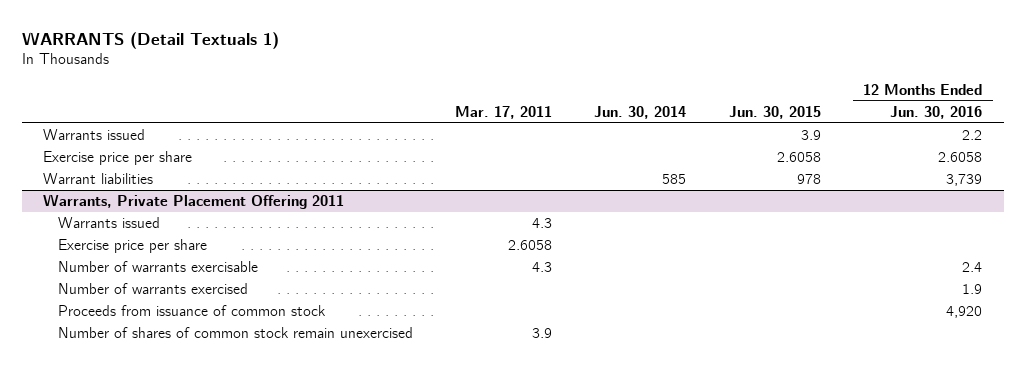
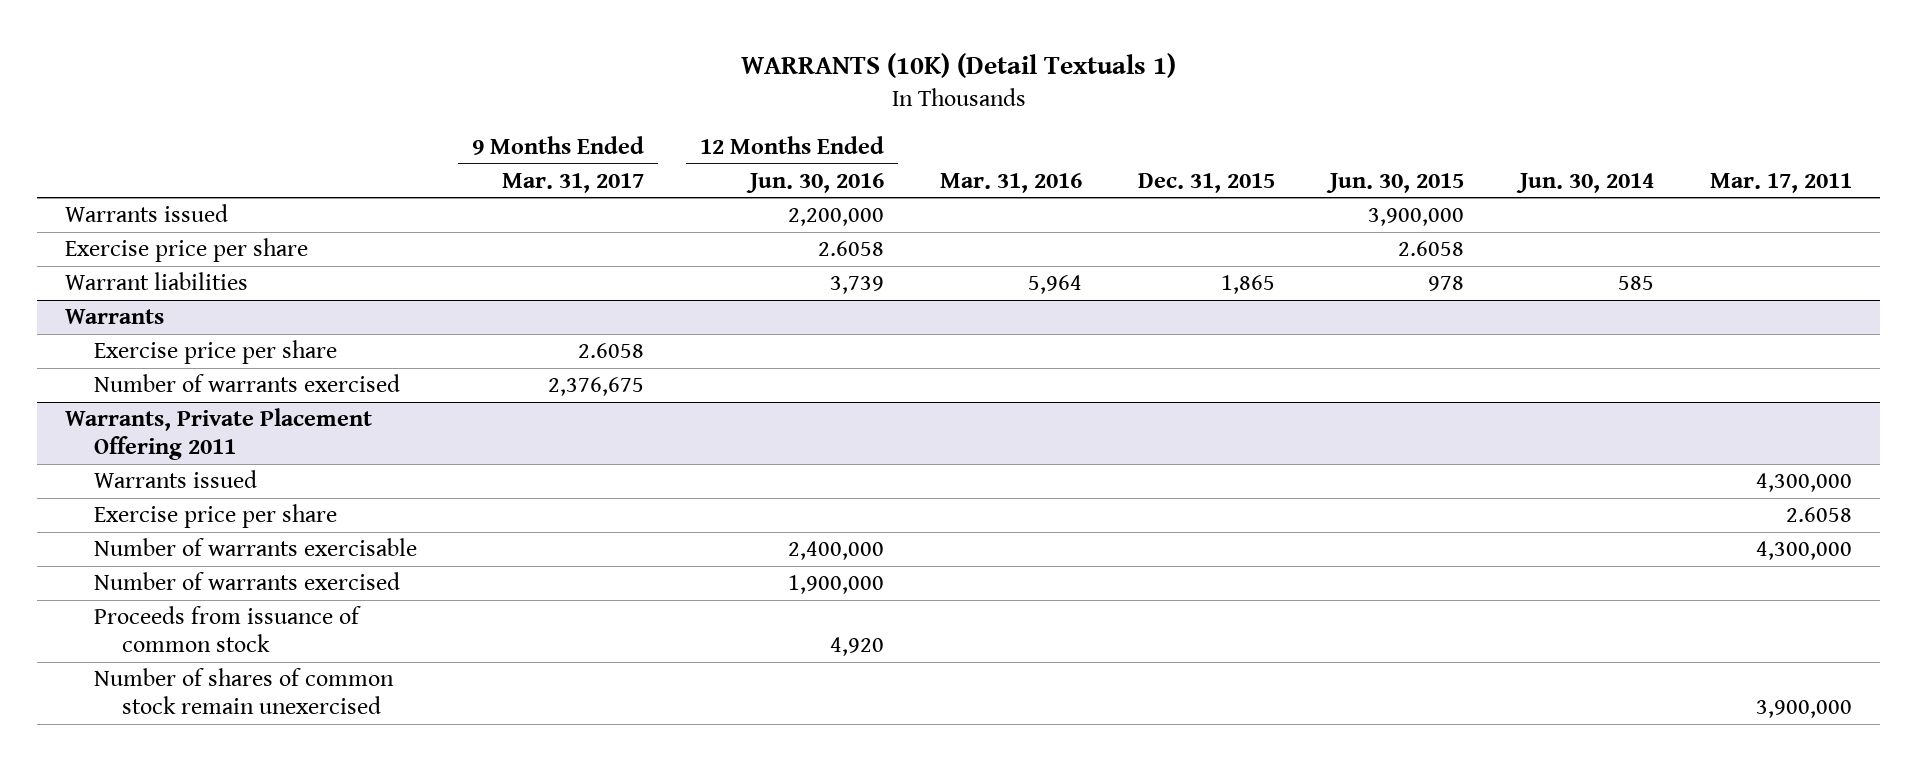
- WARRANTS (Detail Textuals 1)
+ WARRANTS (10K) (Detail Textuals 1)
- | Mar. 17, 2011 | Jun. 30, 2014 | Jun. 30, 2015 | 12 Months Ended Jun. 30, 2016
+ | 9 Months Ended Mar. 31, 2017 | 12 Months Ended Jun. 30, 2016 | Mar. 31, 2016 | Dec. 31, 2015 | Jun. 30, 2015 | Jun. 30, 2014 | Mar. 17, 2011
- Warrants issued | | | 3.9 | 2.2
+ Warrants issued | | 2,200,000 | | | 3,900,000 | |
+ Warrants
+ Exercise price per share | 2.6058 | | | | | |
+ Number of warrants exercised | 2,376,675 | | | | | |
@ Warrants, Private Placement Offering 2011
- Warrants issued | 4.3 | | |
+ Warrants issued | | | | | | | 4,300,000
- Number of warrants exercisable | 4.3 | | | 2.4
- Number of warrants exercised | | | | 1.9
+ Number of warrants exercisable | | 2,400,000 | | | | | 4,300,000
+ Number of warrants exercised | | 1,900,000 | | | | |
- Number of shares of common stock remain unexercised | 3.9 | | |
+ Number of shares of common stock remain unexercised | | | | | | | 3,900,000

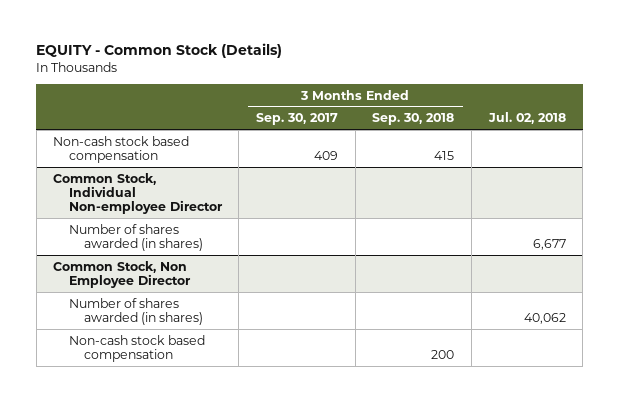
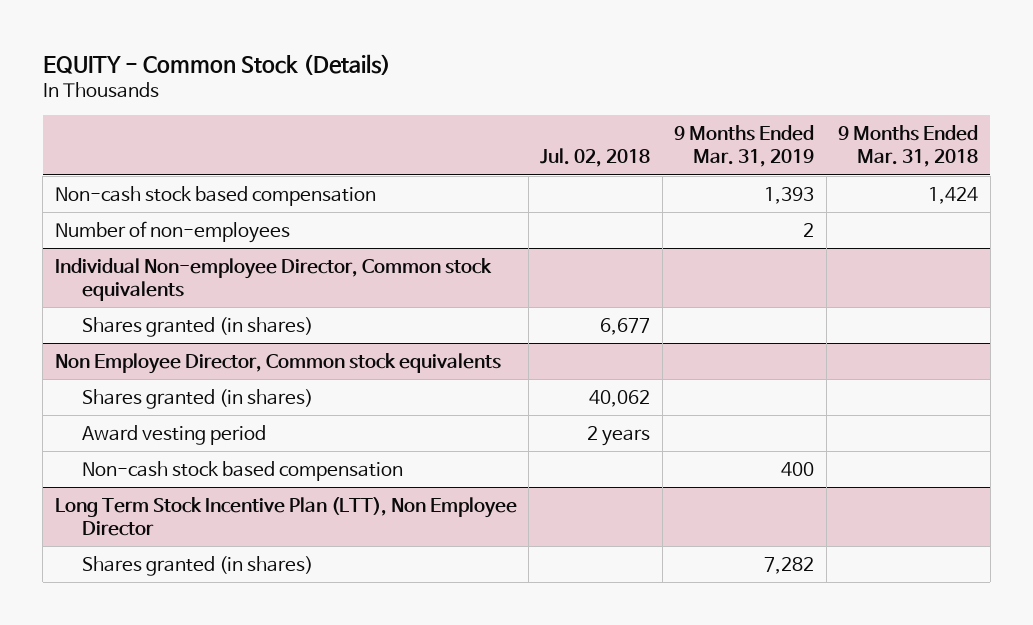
- | 3 Months Ended Sep. 30, 2017 | 3 Months Ended Sep. 30, 2018 | Jul. 02, 2018
+ | Jul. 02, 2018 | 9 Months Ended Mar. 31, 2019 | 9 Months Ended Mar. 31, 2018
- Common Stock, Individual Non-employee Director
- Number of shares awarded (in shares) | | | 6,677
- Common Stock, Non Employee Director
- Number of shares awarded (in shares) | | | 40,062
+ Number of non-employees | | 2 |
+ Individual Non-employee Director, Common stock equivalents
+ Shares granted (in shares) | 6,677 | |
+ Non Employee Director, Common stock equivalents
+ Shares granted (in shares) | 40,062 | |
+ Award vesting period | 2 years | |
+ Long Term Stock Incentive Plan (LTT), Non Employee Director
+ Shares granted (in shares) | | 7,282 |

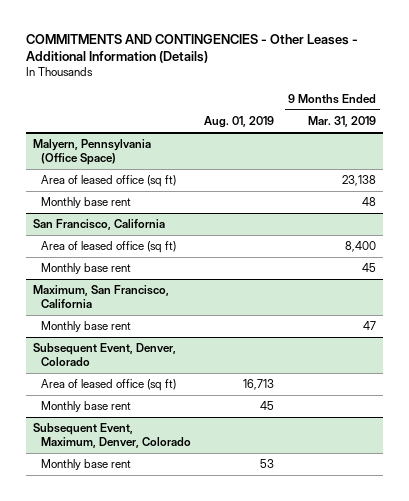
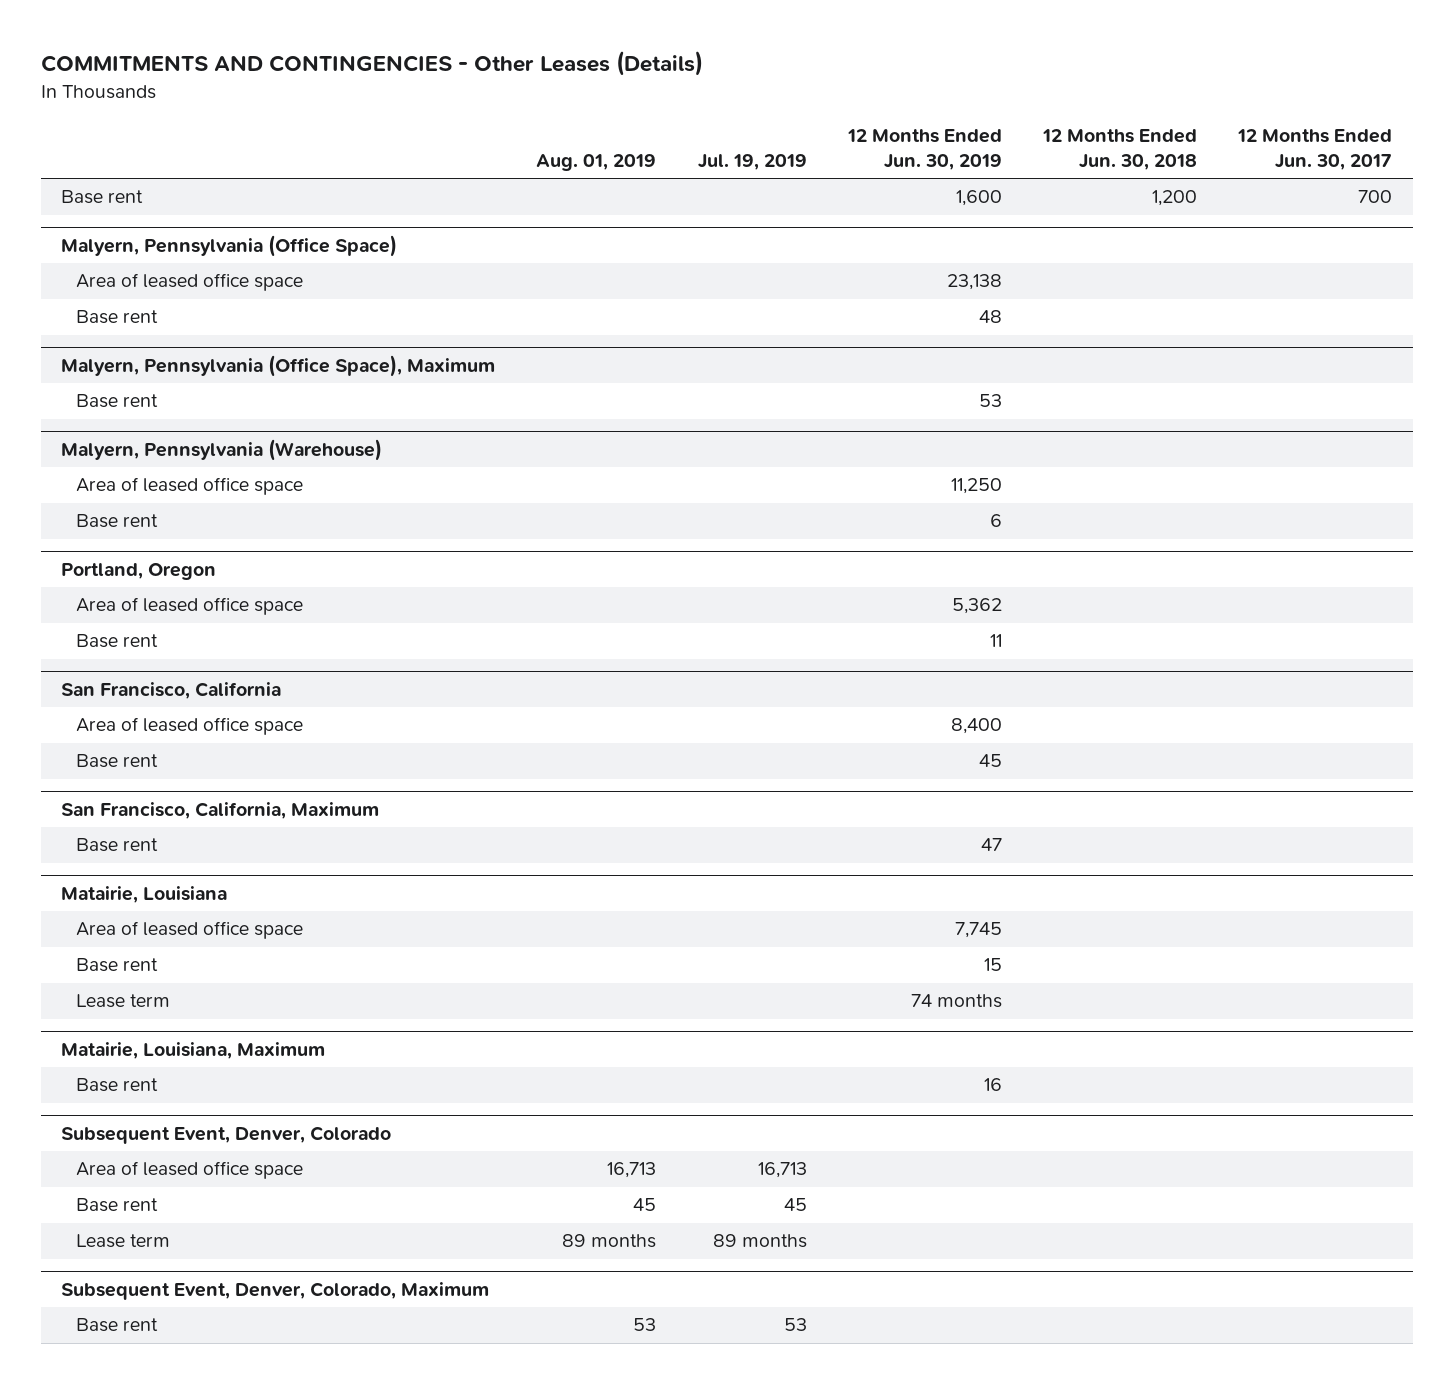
- COMMITMENTS AND CONTINGENCIES - Other Leases - Additional Information (Details)
+ COMMITMENTS AND CONTINGENCIES - Other Leases (Details)
- | Aug. 01, 2019 | 9 Months Ended Mar. 31, 2019
+ | Aug. 01, 2019 | Jul. 19, 2019 | 12 Months Ended Jun. 30, 2019 | 12 Months Ended Jun. 30, 2018 | 12 Months Ended Jun. 30, 2017
+ Base rent | | | 1,600 | 1,200 | 700
@ Malyern, Pennsylvania (Office Space)
- Area of leased office (sq ft) | | 23,138
- Monthly base rent | | 48
+ Area of leased office space | | | 23,138 | |
+ Base rent | | | 48 | |
+ Malyern, Pennsylvania (Office Space), Maximum
+ Base rent | | | 53 | |
+ Malyern, Pennsylvania (Warehouse)
+ Area of leased office space | | | 11,250 | |
+ Base rent | | | 6 | |
+ Portland, Oregon
+ Area of leased office space | | | 5,362 | |
+ Base rent | | | 11 | |
@ San Francisco, California
- Area of leased office (sq ft) | | 8,400
- Monthly base rent | | 45
- Maximum, San Francisco, California
- Monthly base rent | | 47
@ San Francisco, California
+ Area of leased office space | | | 8,400 | |
+ Base rent | | | 45 | |
+ San Francisco, California, Maximum
+ Base rent | | | 47 | |
+ Matairie, Louisiana
+ Area of leased office space | | | 7,745 | |
+ Base rent | | | 15 | |
+ Lease term | | | 74 months | |
+ Matairie, Louisiana, Maximum
+ Base rent | | | 16 | |
@ Subsequent Event, Denver, Colorado
- Area of leased office (sq ft) | 16,713 |
- Monthly base rent | 45 |
- Subsequent Event, Maximum, Denver, Colorado
- Monthly base rent | 53 |
@ Subsequent Event, Denver, Colorado
+ Area of leased office space | 16,713 | 16,713 | | |
+ Base rent | 45 | 45 | | |
+ Lease term | 89 months | 89 months | | |
+ Subsequent Event, Denver, Colorado, Maximum
+ Base rent | 53 | 53 | | |

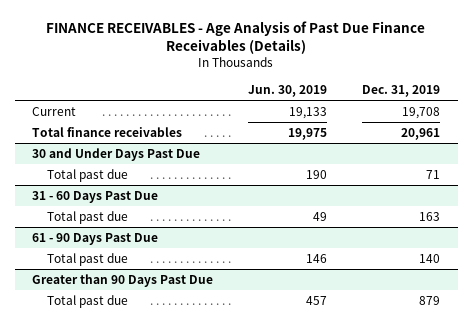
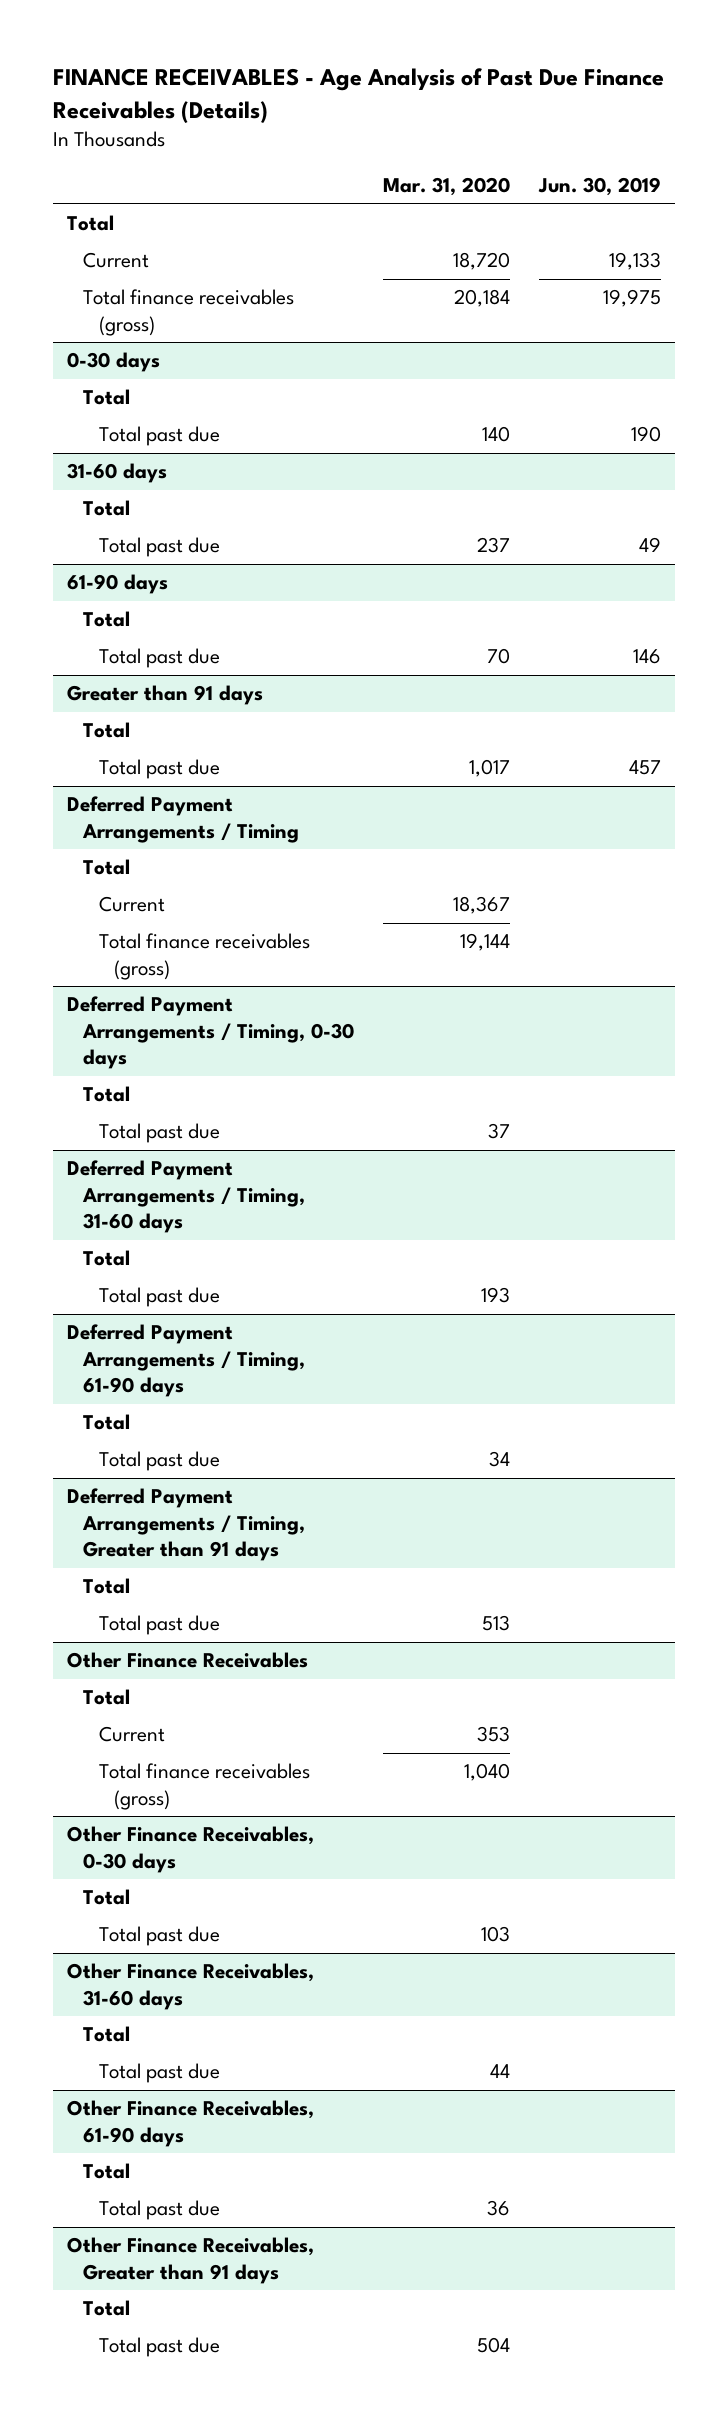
- | Jun. 30, 2019 | Dec. 31, 2019
+ | Mar. 31, 2020 | Jun. 30, 2019
+ Total
- Total finance receivables | 19,975 | 20,961
- 30 and Under Days Past Due
+ Total finance receivables (gross) | 20,184 | 19,975
+ 0-30 days
+ Total
- 31 - 60 Days Past Due
+ 31-60 days
+ Total
- 61 - 90 Days Past Due
+ 61-90 days
+ Total
- Greater than 90 Days Past Due
+ Greater than 91 days
+ Total
+ Deferred Payment Arrangements / Timing
+ Total
+ Current | 18,367 |
+ Total finance receivables (gross) | 19,144 |
+ Deferred Payment Arrangements / Timing, 0-30 days
+ Total
+ Total past due | 37 |
+ Deferred Payment Arrangements / Timing, 31-60 days
+ Total
+ Total past due | 193 |
+ Deferred Payment Arrangements / Timing, 61-90 days
+ Total
+ Total past due | 34 |
+ Deferred Payment Arrangements / Timing, Greater than 91 days
+ Total
+ Total past due | 513 |
+ Other Finance Receivables
+ Total
+ Current | 353 |
+ Total finance receivables (gross) | 1,040 |
+ Other Finance Receivables, 0-30 days
+ Total
+ Total past due | 103 |
+ Other Finance Receivables, 31-60 days
+ Total
+ Total past due | 44 |
+ Other Finance Receivables, 61-90 days
+ Total
+ Total past due | 36 |
+ Other Finance Receivables, Greater than 91 days
+ Total
+ Total past due | 504 |

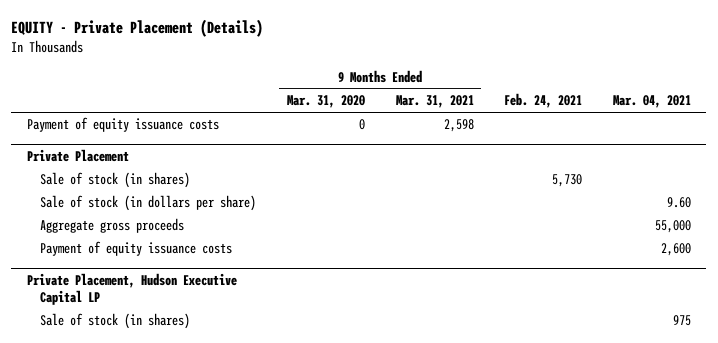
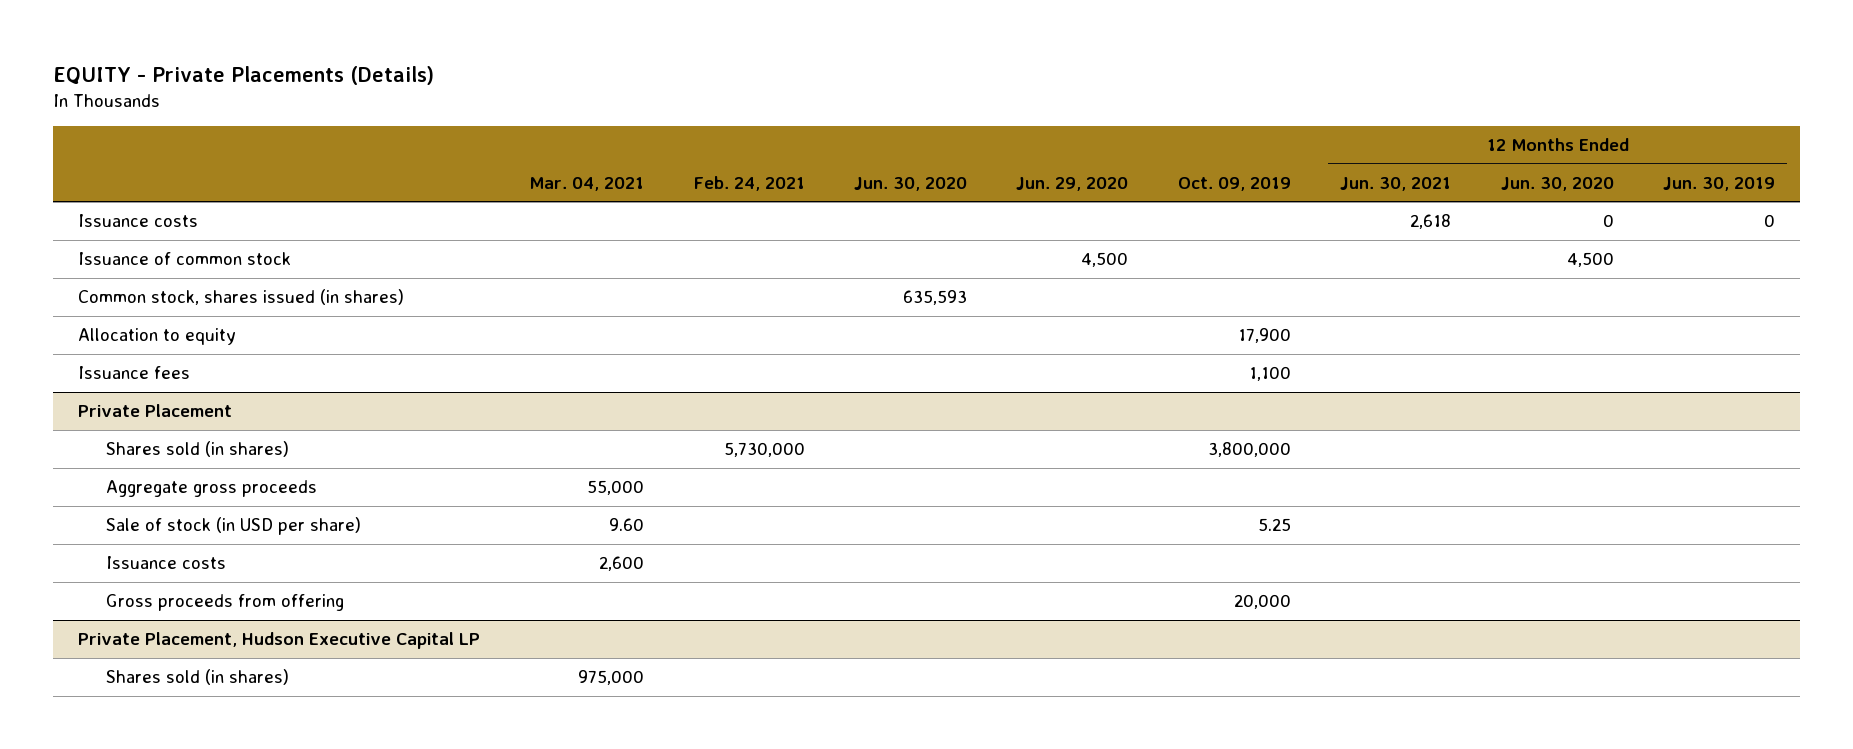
- EQUITY - Private Placement (Details)
+ EQUITY - Private Placements (Details)
- | 9 Months Ended Mar. 31, 2020 | 9 Months Ended Mar. 31, 2021 | Feb. 24, 2021 | Mar. 04, 2021
+ | Mar. 04, 2021 | Feb. 24, 2021 | Jun. 30, 2020 | Jun. 29, 2020 | Oct. 09, 2019 | 12 Months Ended Jun. 30, 2021 | 12 Months Ended Jun. 30, 2020 | 12 Months Ended Jun. 30, 2019
- Payment of equity issuance costs | 0 | 2,598 | |
+ Issuance costs | | | | | | 2,618 | 0 | 0
+ Issuance of common stock | | | | 4,500 | | | 4,500 |
+ Common stock, shares issued (in shares) | | | 635,593 | | | | |
+ Allocation to equity | | | | | 17,900 | | |
+ Issuance fees | | | | | 1,100 | | |
@ Private Placement
- Sale of stock (in shares) | | | 5,730 |
- Sale of stock (in dollars per share) | | | | 9.60
+ Shares sold (in shares) | | 5,730,000 | | | 3,800,000 | | |
- Payment of equity issuance costs | | | | 2,600
+ Sale of stock (in USD per share) | 9.60 | | | | 5.25 | | |
+ Issuance costs | 2,600 | | | | | | |
+ Gross proceeds from offering | | | | | 20,000 | | |
@ Private Placement, Hudson Executive Capital LP
- Sale of stock (in shares) | | | | 975
+ Shares sold (in shares) | 975,000 | | | | | | |

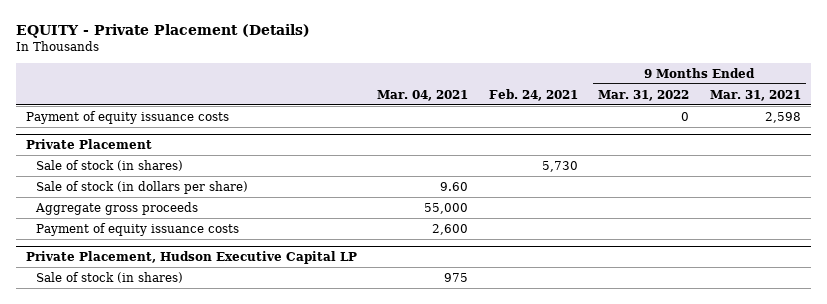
- EQUITY - Private Placements (Details)
+ EQUITY - Private Placement (Details)
- | Mar. 04, 2021 | Feb. 24, 2021 | Jun. 30, 2020 | Jun. 29, 2020 | Oct. 09, 2019 | 12 Months Ended Jun. 30, 2021 | 12 Months Ended Jun. 30, 2020 | 12 Months Ended Jun. 30, 2019
+ | Mar. 04, 2021 | Feb. 24, 2021 | 9 Months Ended Mar. 31, 2022 | 9 Months Ended Mar. 31, 2021
- Issuance costs | | | | | | 2,618 | 0 | 0
- Issuance of common stock | | | | 4,500 | | | 4,500 |
- Common stock, shares issued (in shares) | | | 635,593 | | | | |
- Allocation to equity | | | | | 17,900 | | |
- Issuance fees | | | | | 1,100 | | |
+ Payment of equity issuance costs | | | 0 | 2,598
@ Private Placement
- Shares sold (in shares) | | 5,730,000 | | | 3,800,000 | | |
+ Sale of stock (in shares) | | 5,730 | |
+ Sale of stock (in dollars per share) | 9.60 | | |
- Sale of stock (in USD per share) | 9.60 | | | | 5.25 | | |
- Issuance costs | 2,600 | | | | | | |
- Gross proceeds from offering | | | | | 20,000 | | |
+ Payment of equity issuance costs | 2,600 | | |
@ Private Placement, Hudson Executive Capital LP
- Shares sold (in shares) | 975,000 | | | | | | |
+ Sale of stock (in shares) | 975 | | |

